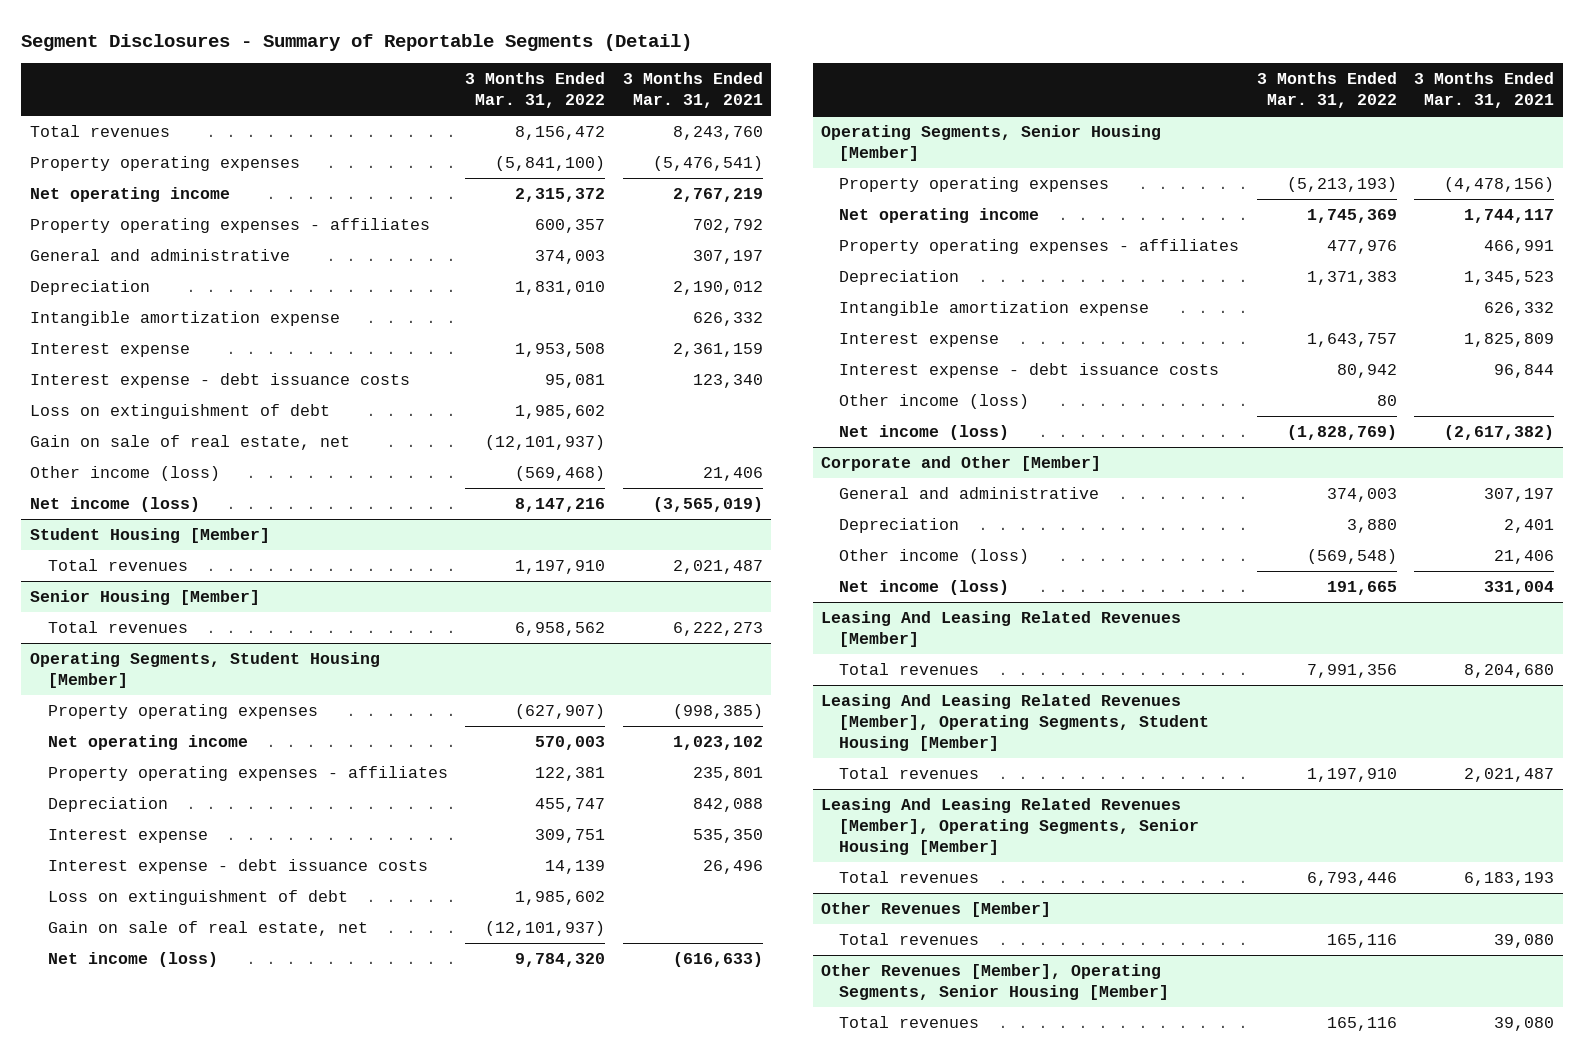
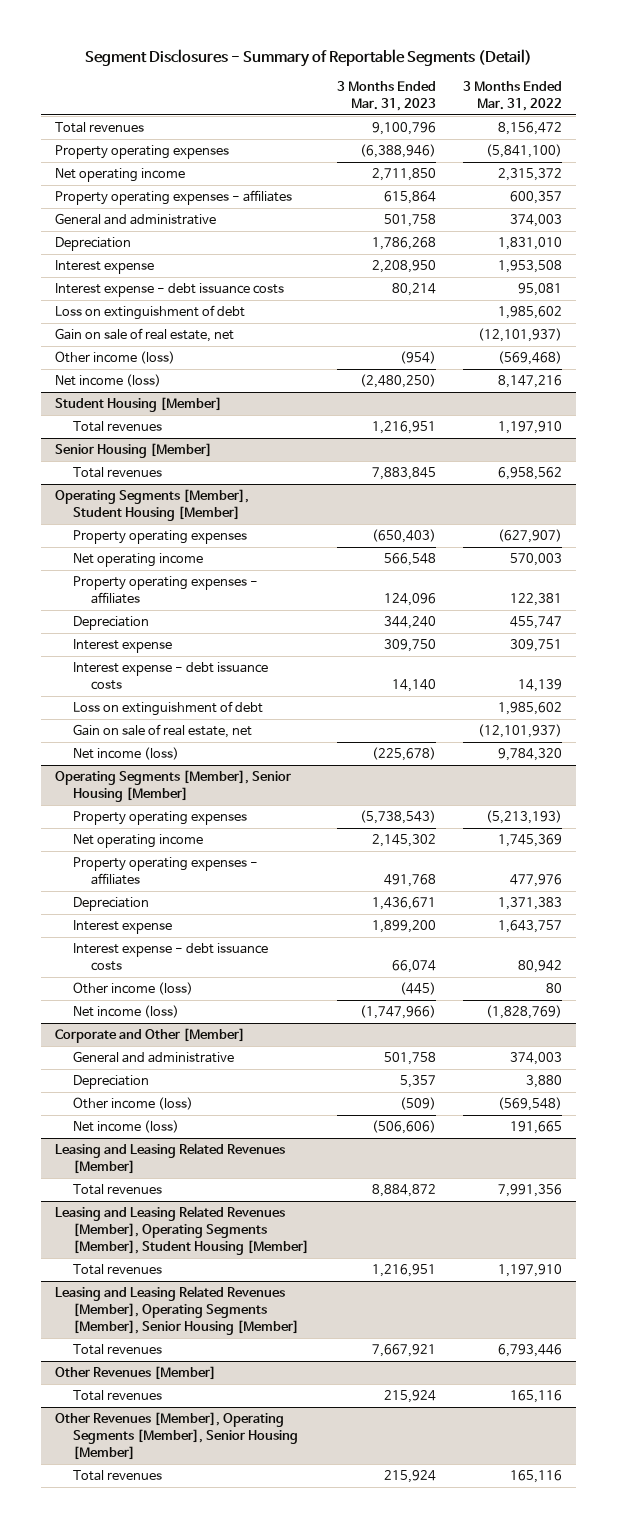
- | 3 Months Ended Mar. 31, 2022 | 3 Months Ended Mar. 31, 2021
+ | 3 Months Ended Mar. 31, 2023 | 3 Months Ended Mar. 31, 2022
- Intangible amortization expense | | 626,332
- Operating Segments, Student Housing [Member]
+ Operating Segments [Member], Student Housing [Member]
- Operating Segments, Senior Housing [Member]
+ Operating Segments [Member], Senior Housing [Member]
- Intangible amortization expense | | 626,332
- Leasing And Leasing Related Revenues [Member]
+ Leasing and Leasing Related Revenues [Member]
- Leasing And Leasing Related Revenues [Member], Operating Segments, Student Housing [Member]
+ Leasing and Leasing Related Revenues [Member], Operating Segments [Member], Student Housing [Member]
- Leasing And Leasing Related Revenues [Member], Operating Segments, Senior Housing [Member]
+ Leasing and Leasing Related Revenues [Member], Operating Segments [Member], Senior Housing [Member]
- Other Revenues [Member], Operating Segments, Senior Housing [Member]
+ Other Revenues [Member], Operating Segments [Member], Senior Housing [Member]

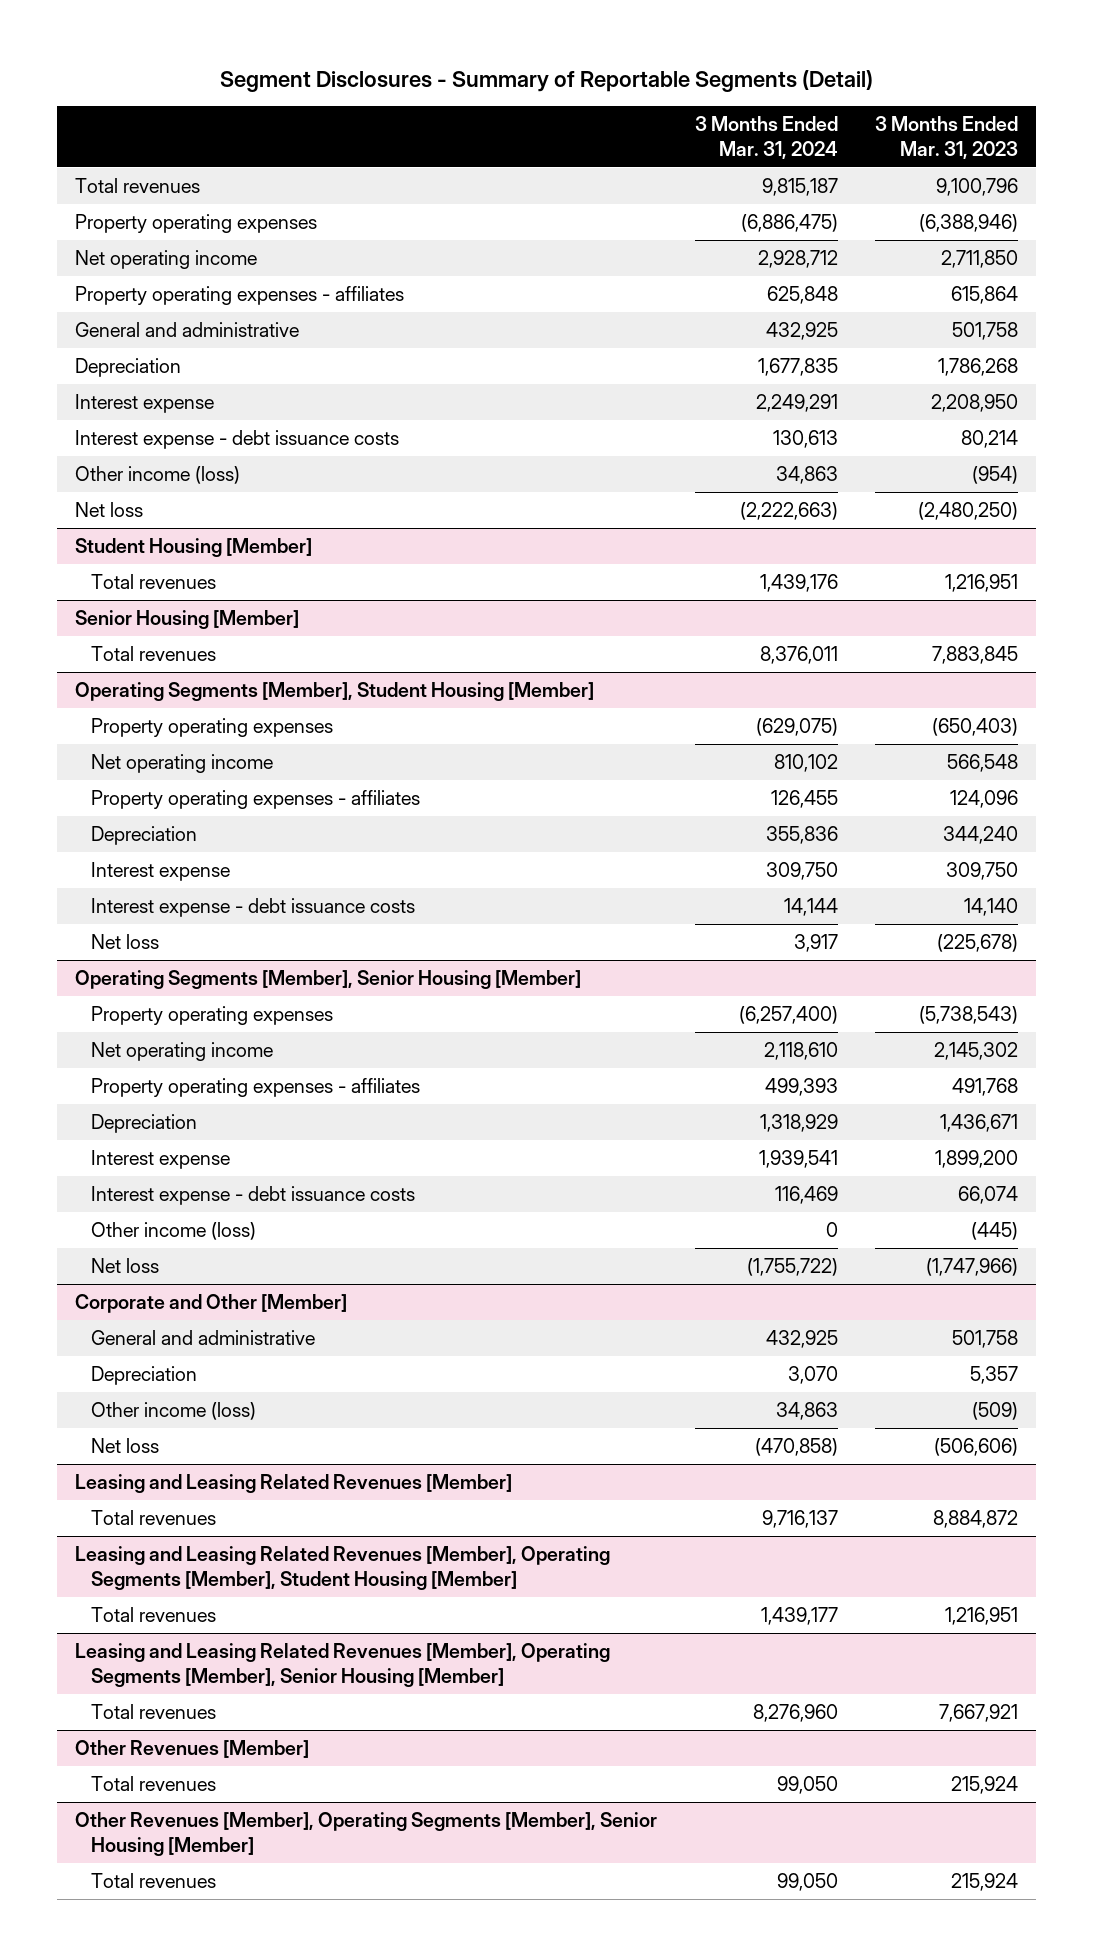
- | 3 Months Ended Mar. 31, 2023 | 3 Months Ended Mar. 31, 2022
+ | 3 Months Ended Mar. 31, 2024 | 3 Months Ended Mar. 31, 2023
- Loss on extinguishment of debt | | 1,985,602
- Gain on sale of real estate, net | | (12,101,937)
- Net income (loss) | (2,480,250) | 8,147,216
+ Net loss | (2,222,663) | (2,480,250)
@ Operating Segments [Member], Student Housing [Member]
- Loss on extinguishment of debt | | 1,985,602
- Gain on sale of real estate, net | | (12,101,937)
- Net income (loss) | (225,678) | 9,784,320
+ Net loss | 3,917 | (225,678)
@ Operating Segments [Member], Senior Housing [Member]
- Net income (loss) | (1,747,966) | (1,828,769)
+ Net loss | (1,755,722) | (1,747,966)
@ Corporate and Other [Member]
- Net income (loss) | (506,606) | 191,665
+ Net loss | (470,858) | (506,606)

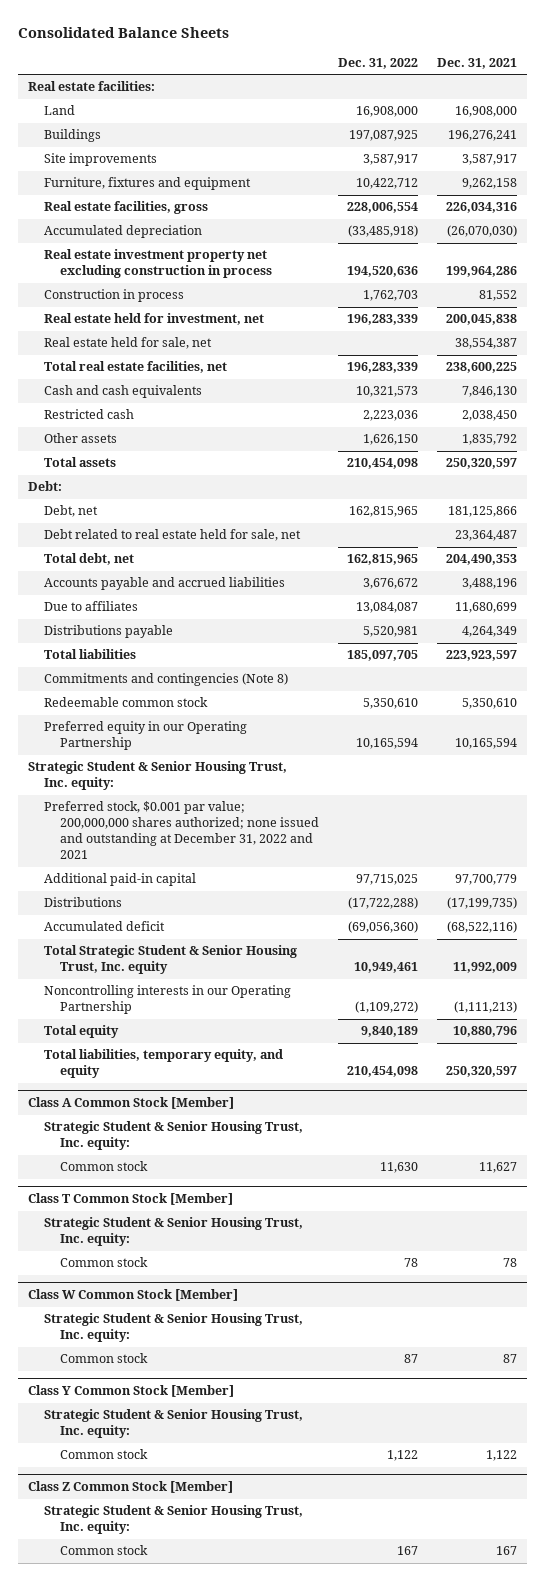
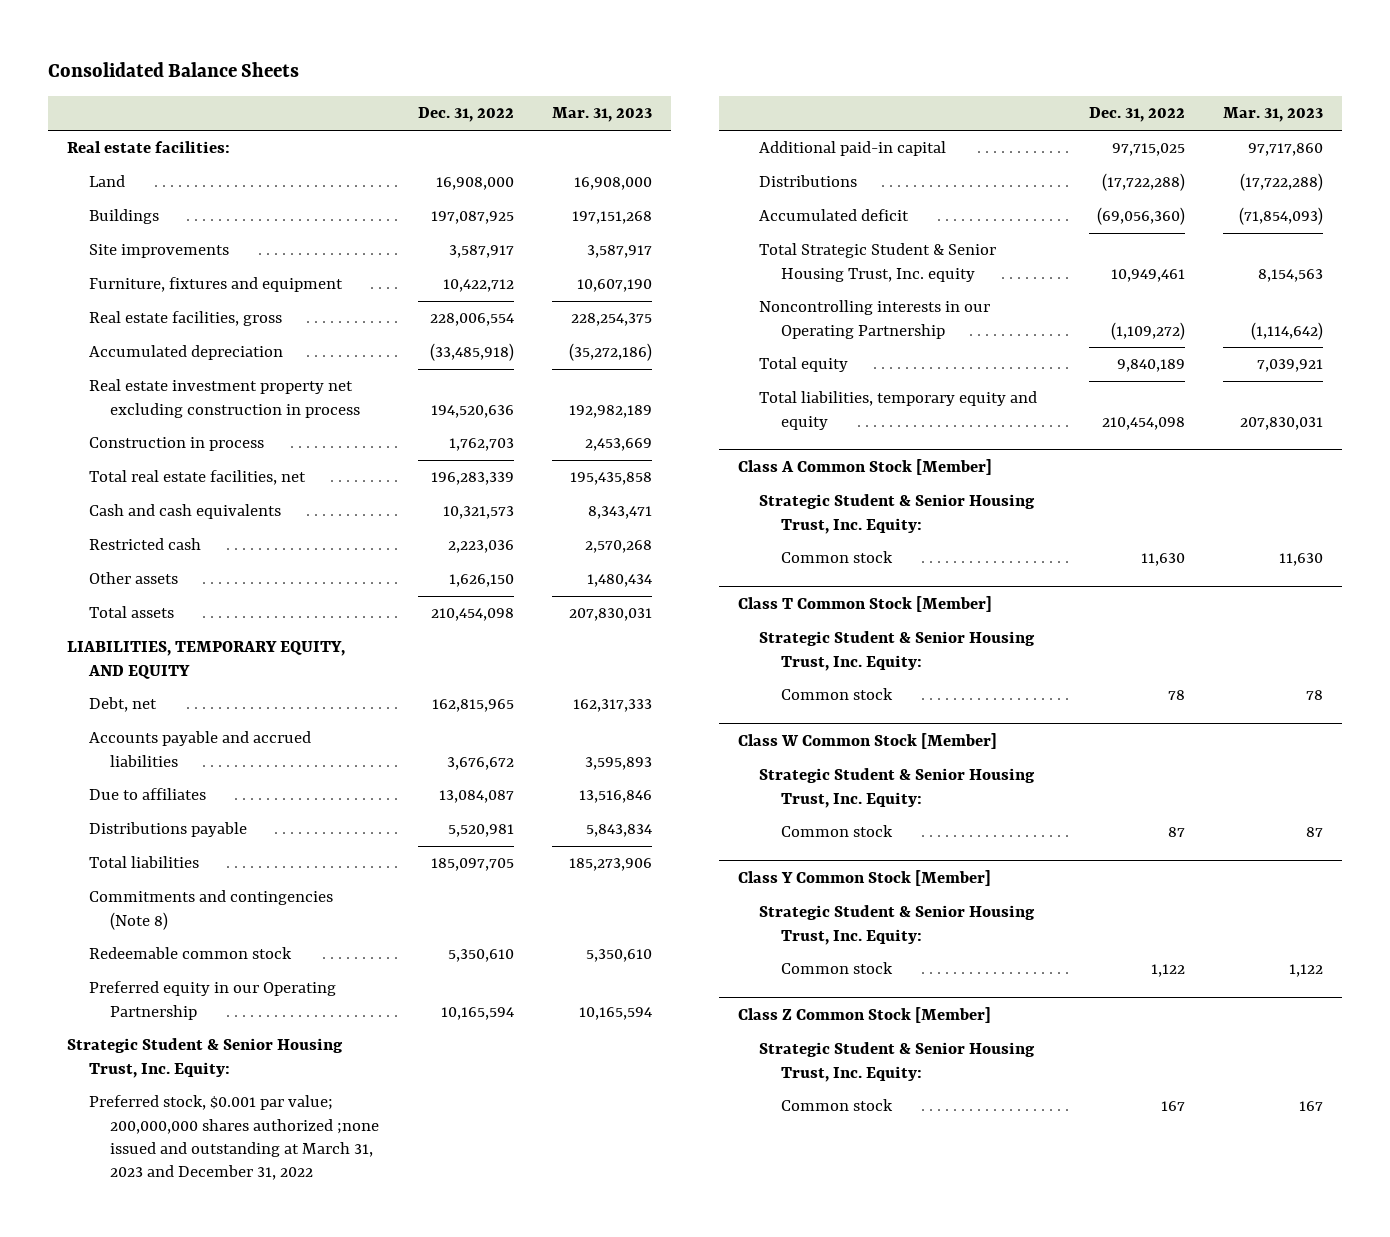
- | Dec. 31, 2022 | Dec. 31, 2021
+ | Dec. 31, 2022 | Mar. 31, 2023
- Real estate held for investment, net | 196,283,339 | 200,045,838
- Real estate held for sale, net | | 38,554,387
- Debt:
+ LIABILITIES, TEMPORARY EQUITY, AND EQUITY
- Debt related to real estate held for sale, net | | 23,364,487
- Total debt, net | 162,815,965 | 204,490,353
- Strategic Student & Senior Housing Trust, Inc. equity:
- Preferred stock, $0.001 par value; 200,000,000 shares authorized; none issued and outstanding at December 31, 2022 and 2021
+ Strategic Student & Senior Housing Trust, Inc. Equity:
+ Preferred stock, $0.001 par value; 200,000,000 shares authorized ;none issued and outstanding at March 31, 2023 and December 31, 2022
- Total liabilities, temporary equity, and equity | 210,454,098 | 250,320,597
+ Total liabilities, temporary equity and equity | 210,454,098 | 207,830,031
@ Class A Common Stock [Member]
- Strategic Student & Senior Housing Trust, Inc. equity:
+ Strategic Student & Senior Housing Trust, Inc. Equity:
@ Class T Common Stock [Member]
- Strategic Student & Senior Housing Trust, Inc. equity:
+ Strategic Student & Senior Housing Trust, Inc. Equity:
@ Class W Common Stock [Member]
- Strategic Student & Senior Housing Trust, Inc. equity:
+ Strategic Student & Senior Housing Trust, Inc. Equity:
@ Class Y Common Stock [Member]
- Strategic Student & Senior Housing Trust, Inc. equity:
+ Strategic Student & Senior Housing Trust, Inc. Equity:
@ Class Z Common Stock [Member]
- Strategic Student & Senior Housing Trust, Inc. equity:
+ Strategic Student & Senior Housing Trust, Inc. Equity:

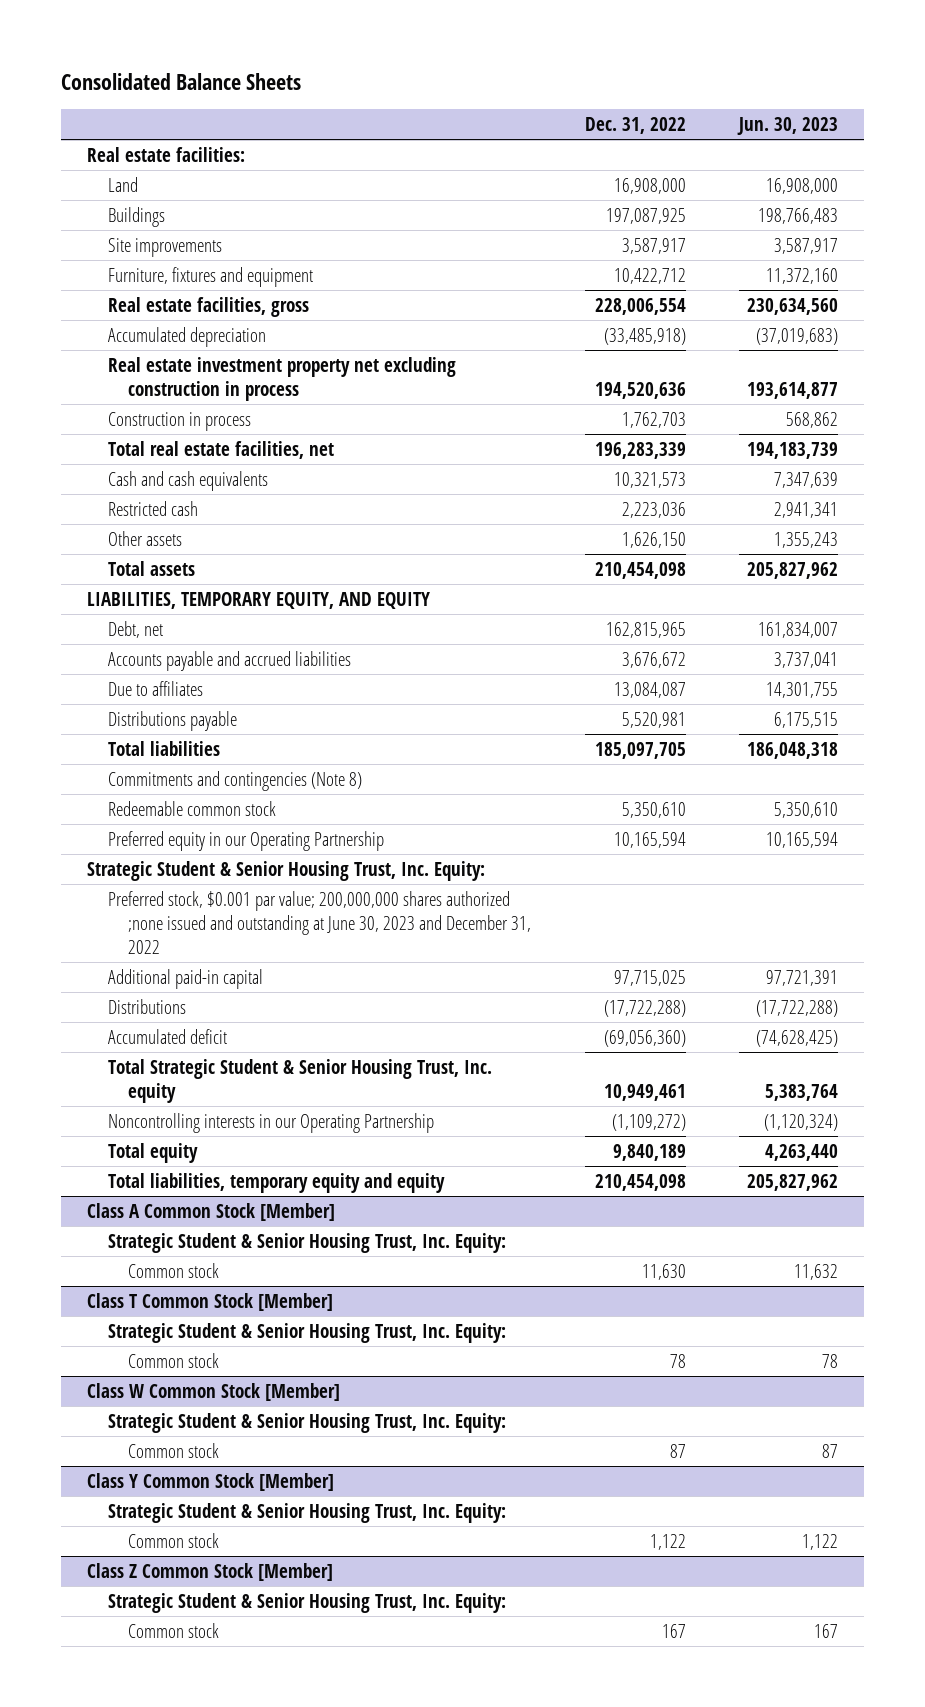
- | Dec. 31, 2022 | Mar. 31, 2023
+ | Dec. 31, 2022 | Jun. 30, 2023
- Preferred stock, $0.001 par value; 200,000,000 shares authorized ;none issued and outstanding at March 31, 2023 and December 31, 2022
+ Preferred stock, $0.001 par value; 200,000,000 shares authorized ;none issued and outstanding at June 30, 2023 and December 31, 2022

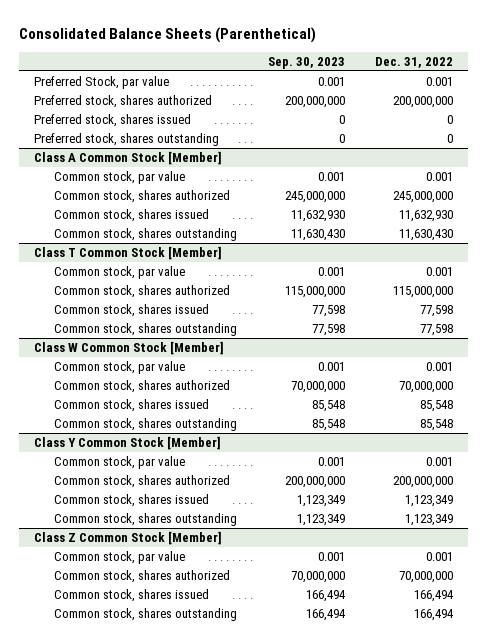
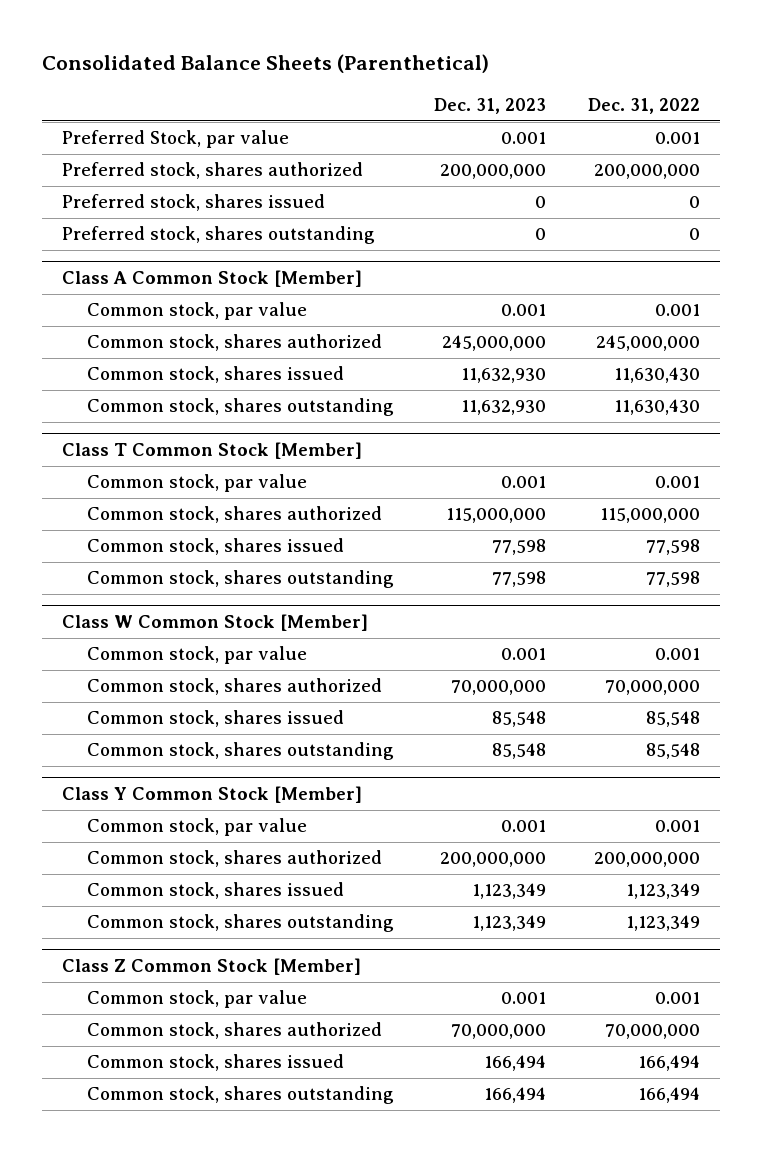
- | Sep. 30, 2023 | Dec. 31, 2022
+ | Dec. 31, 2023 | Dec. 31, 2022
@ Class A Common Stock [Member]
- Common stock, shares issued | 11,632,930 | 11,632,930
+ Common stock, shares issued | 11,632,930 | 11,630,430

